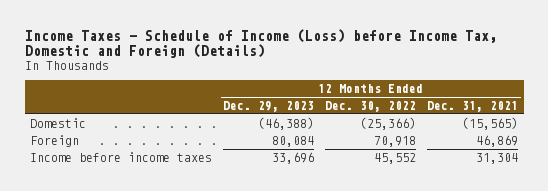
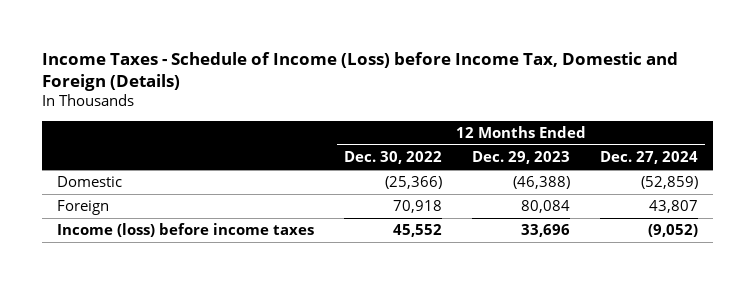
- | 12 Months Ended Dec. 29, 2023 | 12 Months Ended Dec. 30, 2022 | 12 Months Ended Dec. 31, 2021
+ | 12 Months Ended Dec. 30, 2022 | 12 Months Ended Dec. 29, 2023 | 12 Months Ended Dec. 27, 2024
- Income before income taxes | 33,696 | 45,552 | 31,304
+ Income (loss) before income taxes | 45,552 | 33,696 | (9,052)

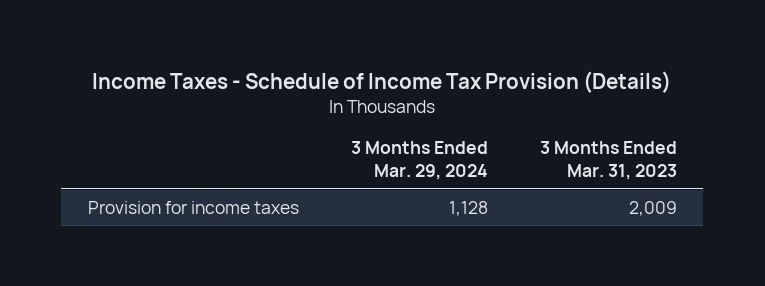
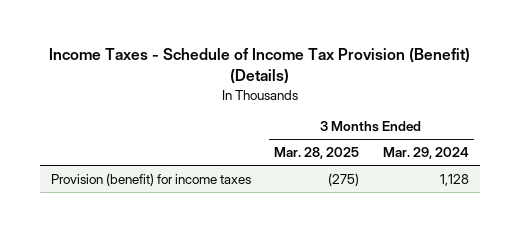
- Income Taxes - Schedule of Income Tax Provision (Details)
+ Income Taxes - Schedule of Income Tax Provision (Benefit) (Details)
- | 3 Months Ended Mar. 29, 2024 | 3 Months Ended Mar. 31, 2023
+ | 3 Months Ended Mar. 28, 2025 | 3 Months Ended Mar. 29, 2024
- Provision for income taxes | 1,128 | 2,009
+ Provision (benefit) for income taxes | (275) | 1,128

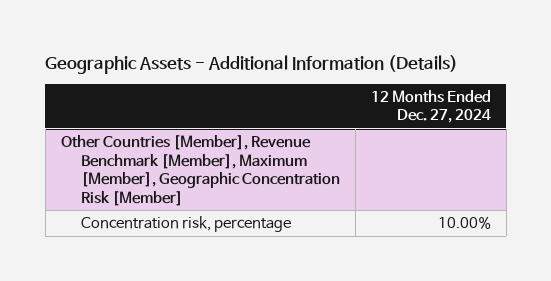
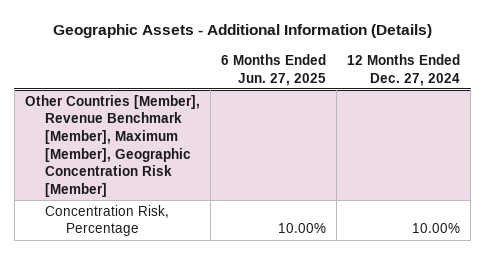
- | 12 Months Ended Dec. 27, 2024
+ | 6 Months Ended Jun. 27, 2025 | 12 Months Ended Dec. 27, 2024
@ Other Countries [Member], Revenue Benchmark [Member], Maximum [Member], Geographic Concentration Risk [Member]
- Concentration risk, percentage | 10.00%
+ Concentration Risk, Percentage | 10.00% | 10.00%

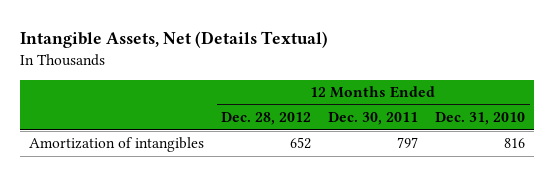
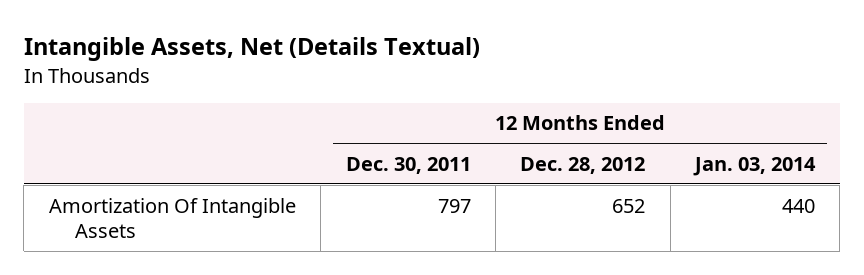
- | 12 Months Ended Dec. 28, 2012 | 12 Months Ended Dec. 30, 2011 | 12 Months Ended Dec. 31, 2010
+ | 12 Months Ended Dec. 30, 2011 | 12 Months Ended Dec. 28, 2012 | 12 Months Ended Jan. 03, 2014
- Amortization of intangibles | 652 | 797 | 816
+ Amortization Of Intangible Assets | 797 | 652 | 440

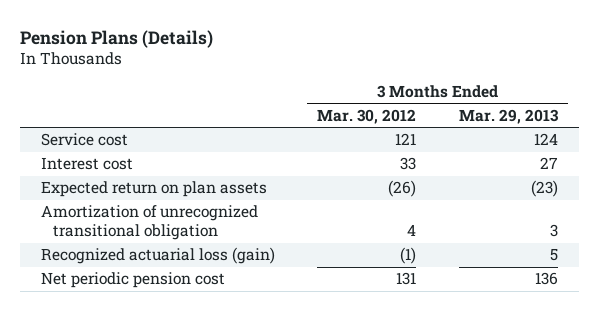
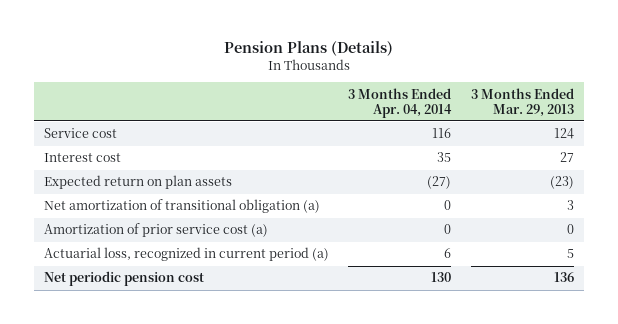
- | 3 Months Ended Mar. 30, 2012 | 3 Months Ended Mar. 29, 2013
+ | 3 Months Ended Apr. 04, 2014 | 3 Months Ended Mar. 29, 2013
- Amortization of unrecognized transitional obligation | 4 | 3
- Recognized actuarial loss (gain) | (1) | 5
+ Net amortization of transitional obligation (a) | 0 | 3
+ Amortization of prior service cost (a) | 0 | 0
+ Actuarial loss, recognized in current period (a) | 6 | 5

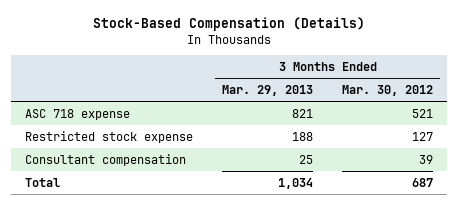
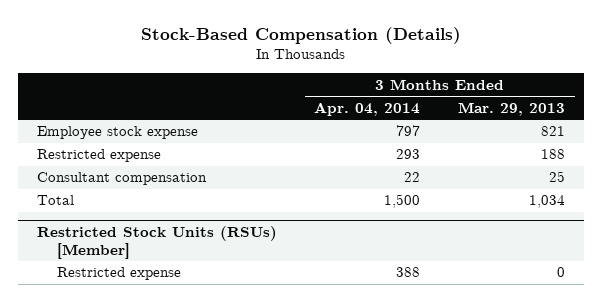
- | 3 Months Ended Mar. 29, 2013 | 3 Months Ended Mar. 30, 2012
+ | 3 Months Ended Apr. 04, 2014 | 3 Months Ended Mar. 29, 2013
- ASC 718 expense | 821 | 521
- Restricted stock expense | 188 | 127
+ Employee stock expense | 797 | 821
+ Restricted expense | 293 | 188
+ Restricted Stock Units (RSUs) [Member]
+ Restricted expense | 388 | 0

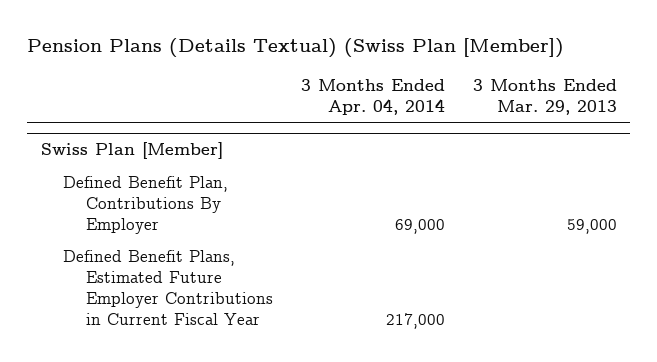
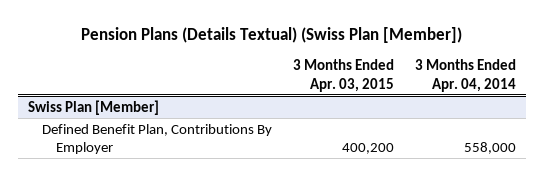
- | 3 Months Ended Apr. 04, 2014 | 3 Months Ended Mar. 29, 2013
+ | 3 Months Ended Apr. 03, 2015 | 3 Months Ended Apr. 04, 2014
@ Swiss Plan [Member]
- Defined Benefit Plan, Contributions By Employer | 69,000 | 59,000
- Defined Benefit Plans, Estimated Future Employer Contributions in Current Fiscal Year | 217,000 |
+ Defined Benefit Plan, Contributions By Employer | 400,200 | 558,000

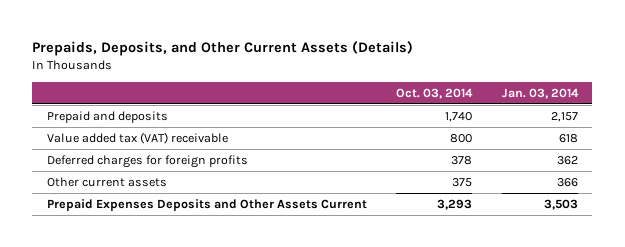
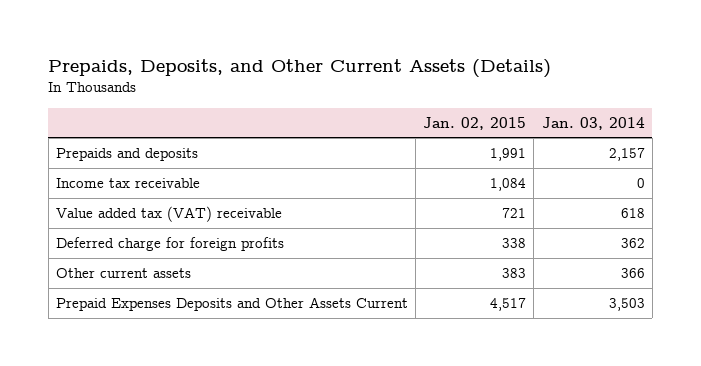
- | Oct. 03, 2014 | Jan. 03, 2014
+ | Jan. 02, 2015 | Jan. 03, 2014
- Prepaid and deposits | 1,740 | 2,157
+ Prepaids and deposits | 1,991 | 2,157
+ Income tax receivable | 1,084 | 0
- Deferred charges for foreign profits | 378 | 362
+ Deferred charge for foreign profits | 338 | 362

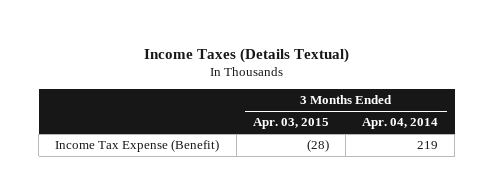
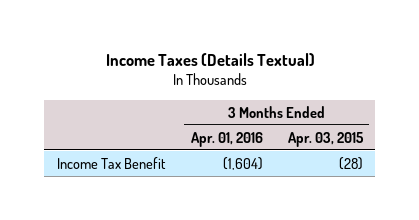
- | 3 Months Ended Apr. 03, 2015 | 3 Months Ended Apr. 04, 2014
+ | 3 Months Ended Apr. 01, 2016 | 3 Months Ended Apr. 03, 2015
- Income Tax Expense (Benefit) | (28) | 219
+ Income Tax Benefit | (1,604) | (28)

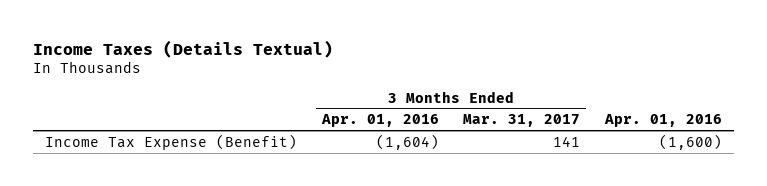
- | 3 Months Ended Apr. 01, 2016 | 3 Months Ended Apr. 03, 2015
+ | 3 Months Ended Apr. 01, 2016 | 3 Months Ended Mar. 31, 2017 | Apr. 01, 2016
- Income Tax Benefit | (1,604) | (28)
+ Income Tax Expense (Benefit) | (1,604) | 141 | (1,600)

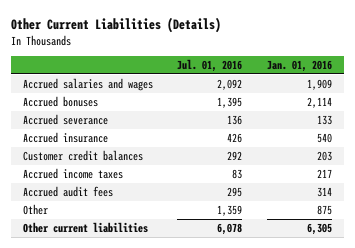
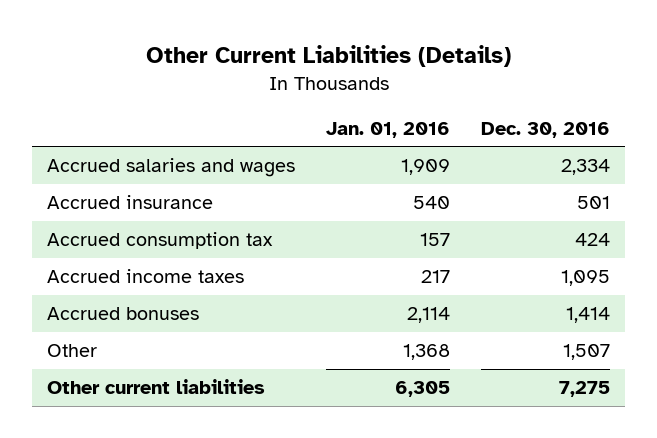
- | Jul. 01, 2016 | Jan. 01, 2016
+ | Jan. 01, 2016 | Dec. 30, 2016
- Accrued severance | 136 | 133
- Customer credit balances | 292 | 203
+ Accrued consumption tax | 157 | 424
- Accrued audit fees | 295 | 314
- Other | 1,359 | 875
moved down: Accrued bonuses | 2,114 | 1,414
+ Other | 1,368 | 1,507

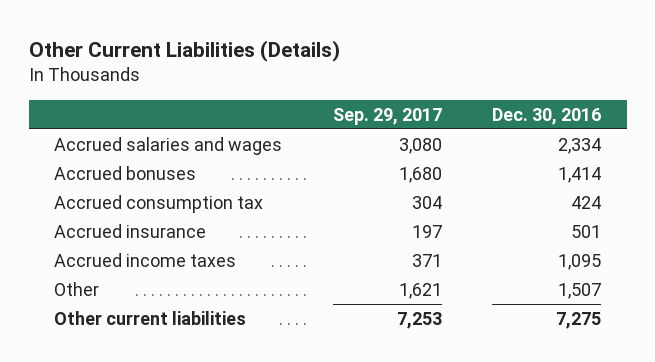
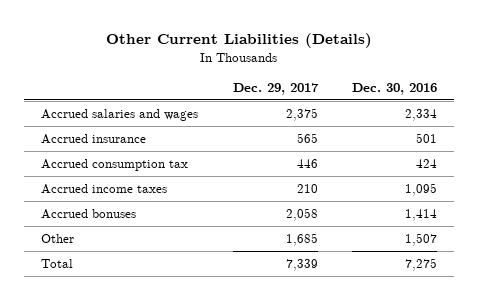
- | Sep. 29, 2017 | Dec. 30, 2016
+ | Dec. 29, 2017 | Dec. 30, 2016
moved down: Accrued consumption tax | 446 | 424
moved down: Accrued bonuses | 2,058 | 1,414
- Other current liabilities | 7,253 | 7,275
+ Total | 7,339 | 7,275

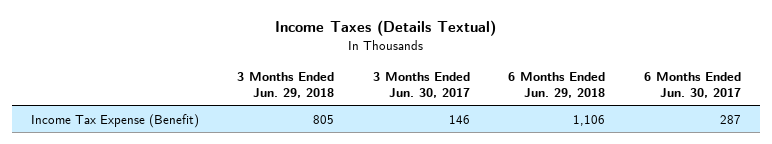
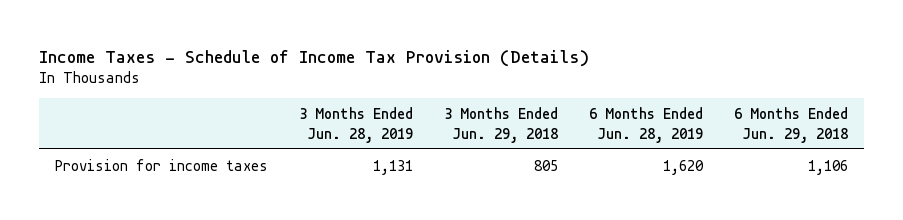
- Income Taxes (Details Textual)
+ Income Taxes - Schedule of Income Tax Provision (Details)
- | 3 Months Ended Jun. 29, 2018 | 3 Months Ended Jun. 30, 2017 | 6 Months Ended Jun. 29, 2018 | 6 Months Ended Jun. 30, 2017
+ | 3 Months Ended Jun. 28, 2019 | 3 Months Ended Jun. 29, 2018 | 6 Months Ended Jun. 28, 2019 | 6 Months Ended Jun. 29, 2018
- Income Tax Expense (Benefit) | 805 | 146 | 1,106 | 287
+ Provision for income taxes | 1,131 | 805 | 1,620 | 1,106

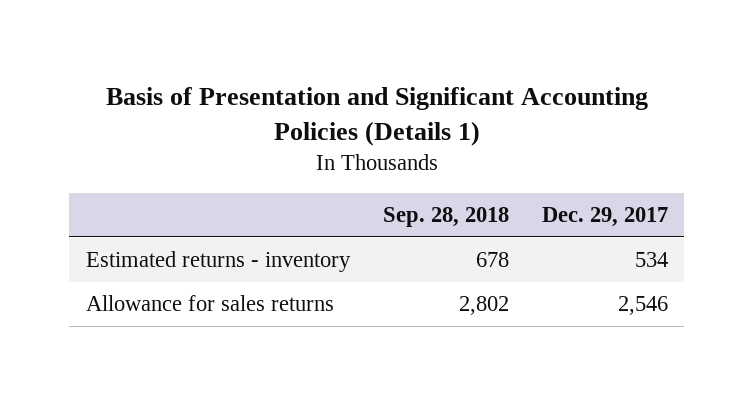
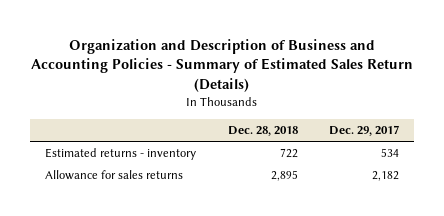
- Basis of Presentation and Significant Accounting Policies (Details 1)
+ Organization and Description of Business and Accounting Policies - Summary of Estimated Sales Return (Details)
- | Sep. 28, 2018 | Dec. 29, 2017
+ | Dec. 28, 2018 | Dec. 29, 2017
- Allowance for sales returns | 2,802 | 2,546
+ Allowance for sales returns | 2,895 | 2,182

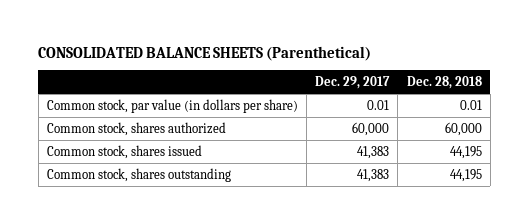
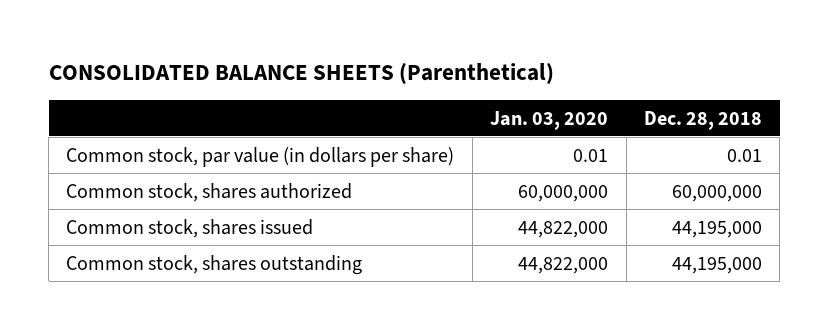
- | Dec. 29, 2017 | Dec. 28, 2018
+ | Jan. 03, 2020 | Dec. 28, 2018
- Common stock, shares authorized | 60,000 | 60,000
- Common stock, shares issued | 41,383 | 44,195
- Common stock, shares outstanding | 41,383 | 44,195
+ Common stock, shares authorized | 60,000,000 | 60,000,000
+ Common stock, shares issued | 44,822,000 | 44,195,000
+ Common stock, shares outstanding | 44,822,000 | 44,195,000

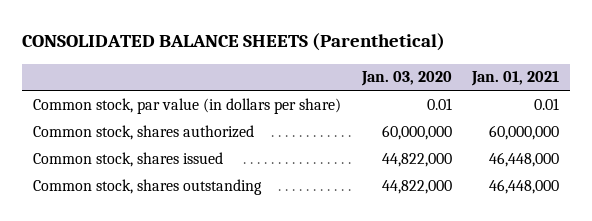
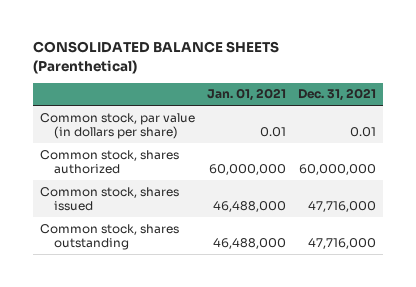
- | Jan. 03, 2020 | Jan. 01, 2021
+ | Jan. 01, 2021 | Dec. 31, 2021
- Common stock, shares issued | 44,822,000 | 46,448,000
- Common stock, shares outstanding | 44,822,000 | 46,448,000
+ Common stock, shares issued | 46,488,000 | 47,716,000
+ Common stock, shares outstanding | 46,488,000 | 47,716,000

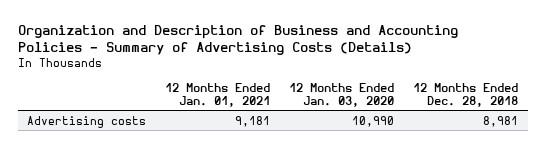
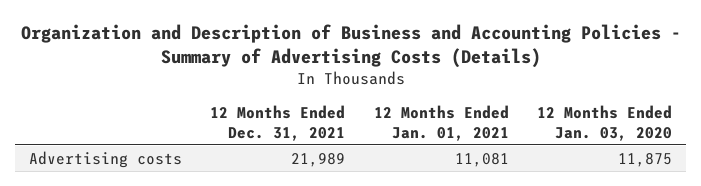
- | 12 Months Ended Jan. 01, 2021 | 12 Months Ended Jan. 03, 2020 | 12 Months Ended Dec. 28, 2018
+ | 12 Months Ended Dec. 31, 2021 | 12 Months Ended Jan. 01, 2021 | 12 Months Ended Jan. 03, 2020
- Advertising costs | 9,181 | 10,990 | 8,981
+ Advertising costs | 21,989 | 11,081 | 11,875

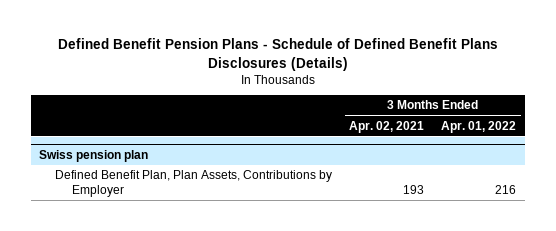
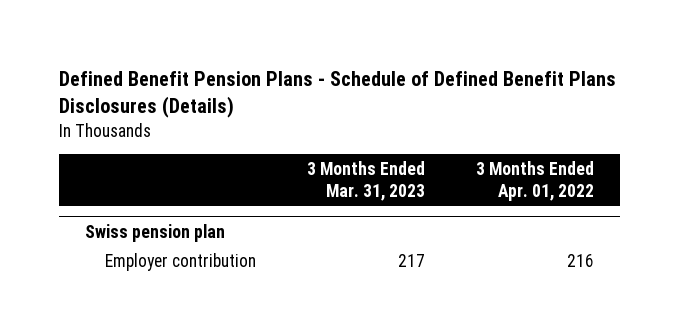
- | 3 Months Ended Apr. 02, 2021 | 3 Months Ended Apr. 01, 2022
+ | 3 Months Ended Mar. 31, 2023 | 3 Months Ended Apr. 01, 2022
@ Swiss pension plan
- Defined Benefit Plan, Plan Assets, Contributions by Employer | 193 | 216
+ Employer contribution | 217 | 216

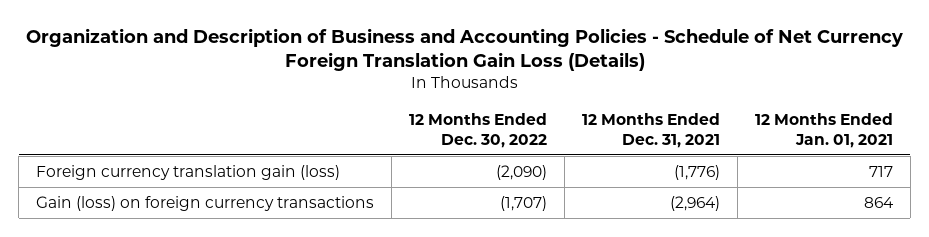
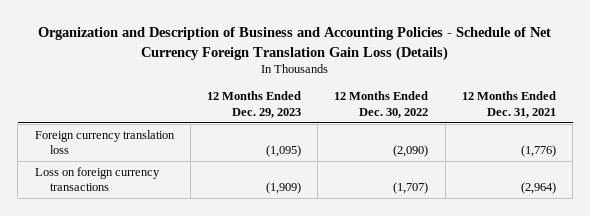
- | 12 Months Ended Dec. 30, 2022 | 12 Months Ended Dec. 31, 2021 | 12 Months Ended Jan. 01, 2021
+ | 12 Months Ended Dec. 29, 2023 | 12 Months Ended Dec. 30, 2022 | 12 Months Ended Dec. 31, 2021
- Foreign currency translation gain (loss) | (2,090) | (1,776) | 717
- Gain (loss) on foreign currency transactions | (1,707) | (2,964) | 864
+ Foreign currency translation loss | (1,095) | (2,090) | (1,776)
+ Loss on foreign currency transactions | (1,909) | (1,707) | (2,964)

